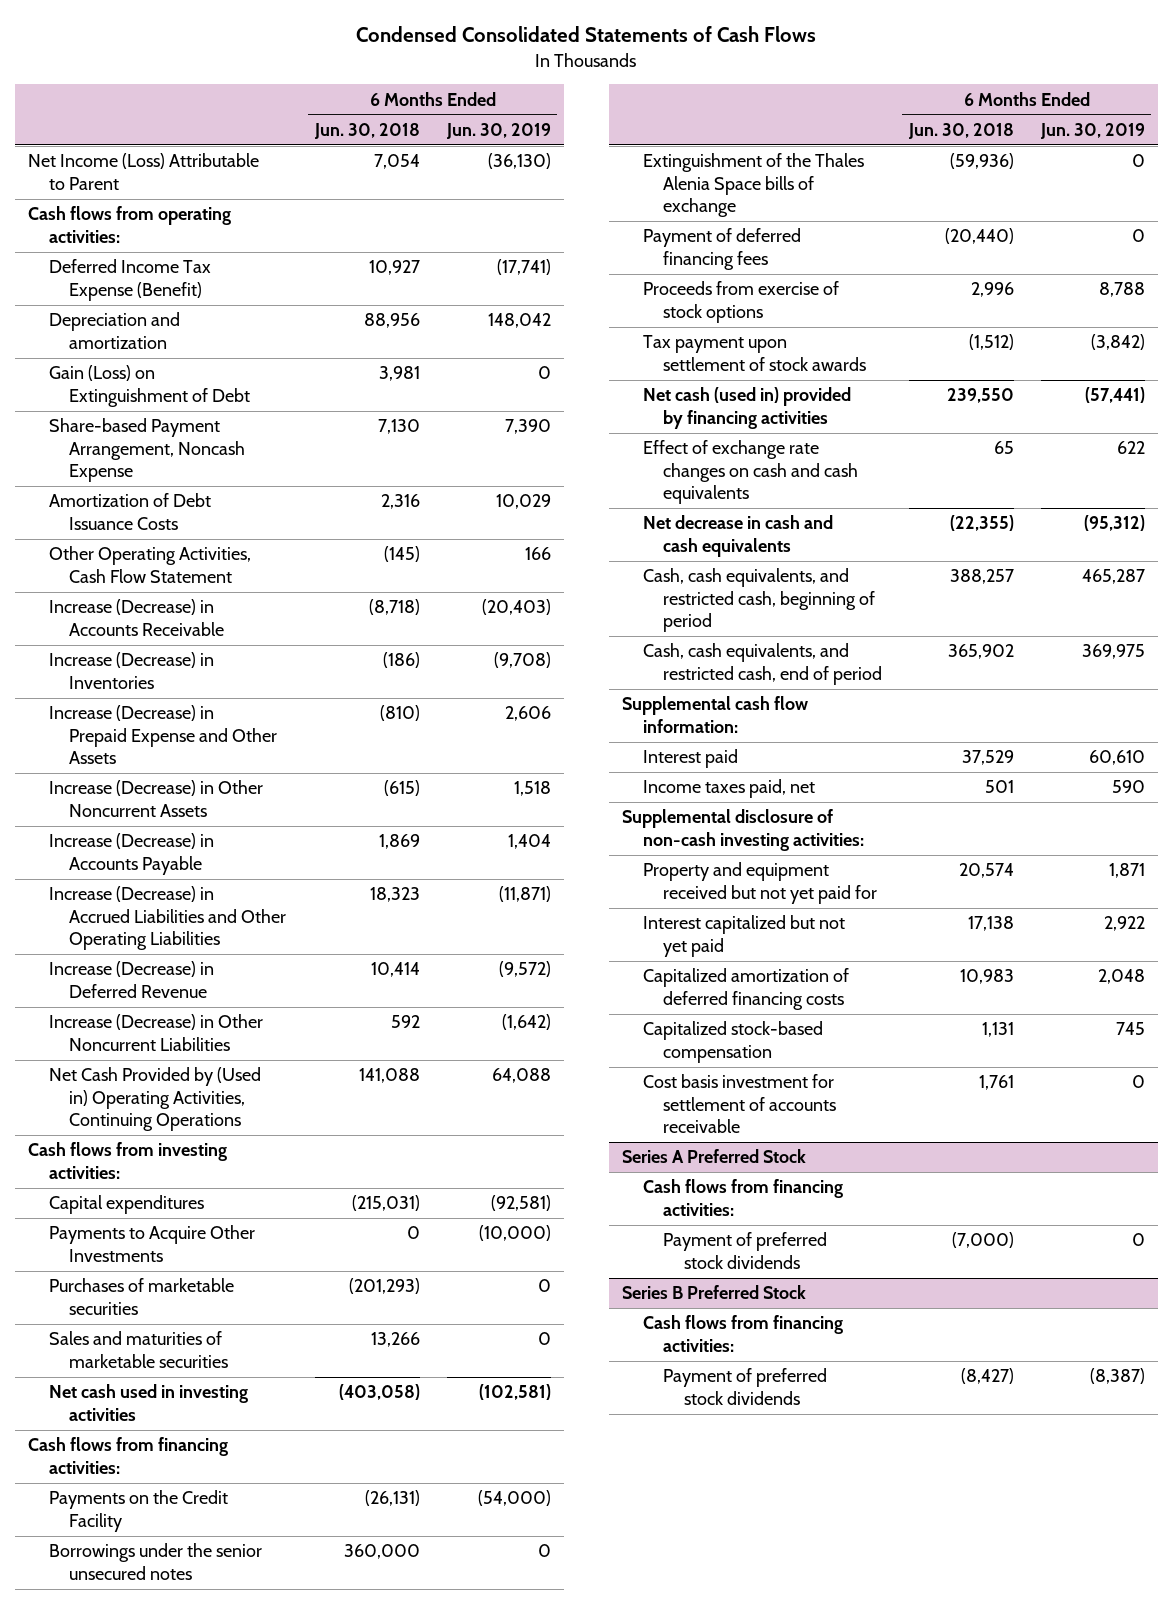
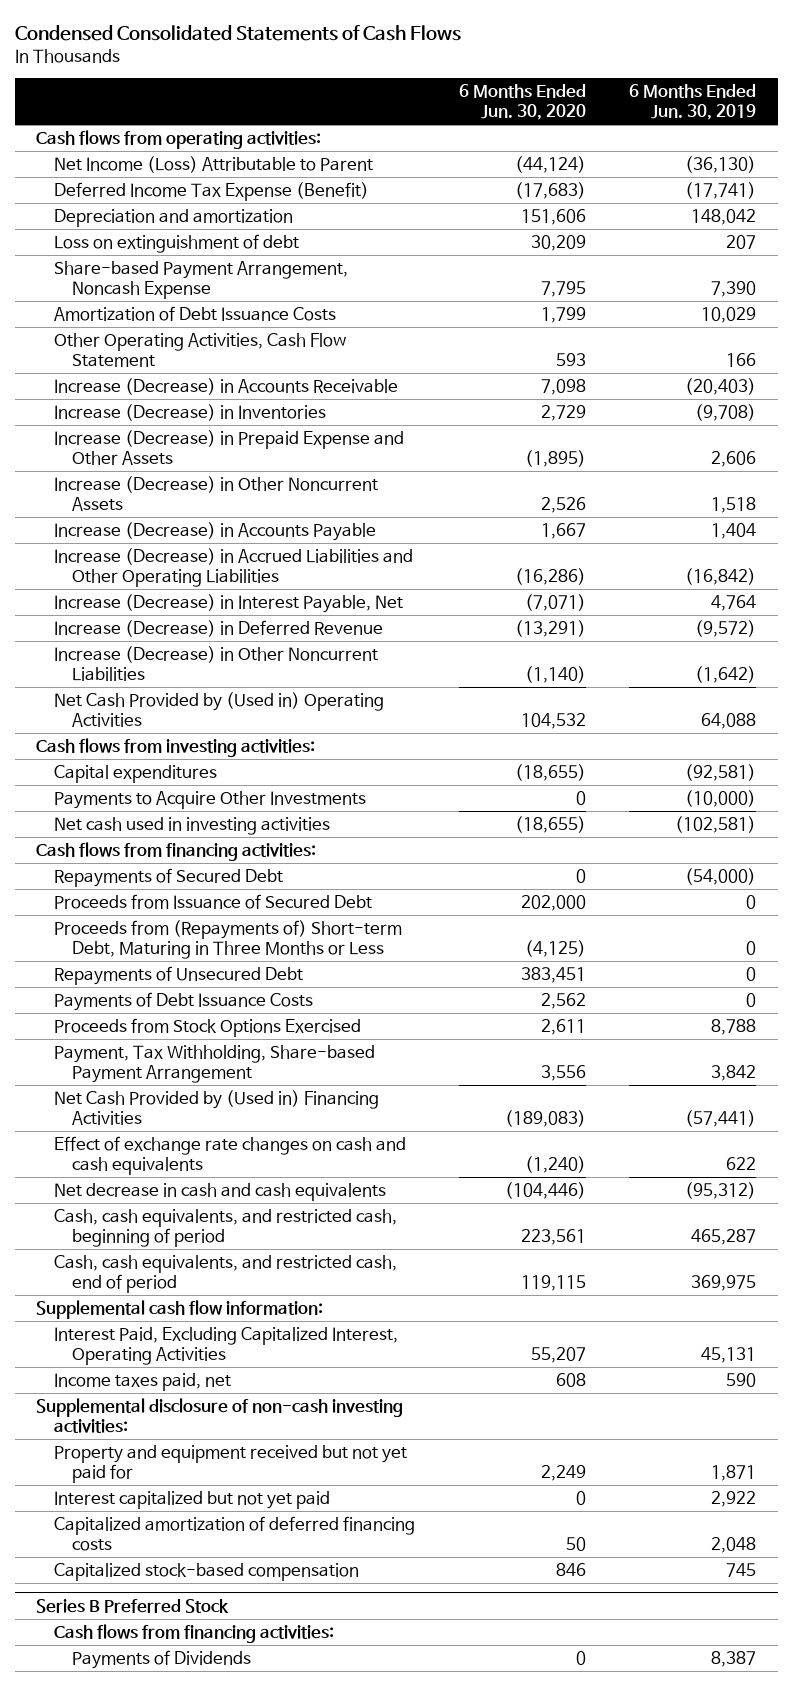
- | 6 Months Ended Jun. 30, 2018 | 6 Months Ended Jun. 30, 2019
+ | 6 Months Ended Jun. 30, 2020 | 6 Months Ended Jun. 30, 2019
moved down: Net Income (Loss) Attributable to Parent | (44,124) | (36,130)
- Gain (Loss) on Extinguishment of Debt | 3,981 | 0
+ Loss on extinguishment of debt | 30,209 | 207
- Increase (Decrease) in Accrued Liabilities and Other Operating Liabilities | 18,323 | (11,871)
+ Increase (Decrease) in Accrued Liabilities and Other Operating Liabilities | (16,286) | (16,842)
+ Increase (Decrease) in Interest Payable, Net | (7,071) | 4,764
- Net Cash Provided by (Used in) Operating Activities, Continuing Operations | 141,088 | 64,088
+ Net Cash Provided by (Used in) Operating Activities | 104,532 | 64,088
- Purchases of marketable securities | (201,293) | 0
- Sales and maturities of marketable securities | 13,266 | 0
- Payments on the Credit Facility | (26,131) | (54,000)
- Borrowings under the senior unsecured notes | 360,000 | 0
- Extinguishment of the Thales Alenia Space bills of exchange | (59,936) | 0
- Payment of deferred financing fees | (20,440) | 0
- Proceeds from exercise of stock options | 2,996 | 8,788
- Tax payment upon settlement of stock awards | (1,512) | (3,842)
- Net cash (used in) provided by financing activities | 239,550 | (57,441)
+ Repayments of Secured Debt | 0 | (54,000)
+ Proceeds from Issuance of Secured Debt | 202,000 | 0
+ Proceeds from (Repayments of) Short-term Debt, Maturing in Three Months or Less | (4,125) | 0
+ Repayments of Unsecured Debt | 383,451 | 0
+ Payments of Debt Issuance Costs | 2,562 | 0
+ Proceeds from Stock Options Exercised | 2,611 | 8,788
+ Payment, Tax Withholding, Share-based Payment Arrangement | 3,556 | 3,842
+ Net Cash Provided by (Used in) Financing Activities | (189,083) | (57,441)
- Interest paid | 37,529 | 60,610
+ Interest Paid, Excluding Capitalized Interest, Operating Activities | 55,207 | 45,131
- Cost basis investment for settlement of accounts receivable | 1,761 | 0
- Series A Preferred Stock
- Cash flows from financing activities:
- Payment of preferred stock dividends | (7,000) | 0
@ Series B Preferred Stock
- Payment of preferred stock dividends | (8,427) | (8,387)
+ Payments of Dividends | 0 | 8,387

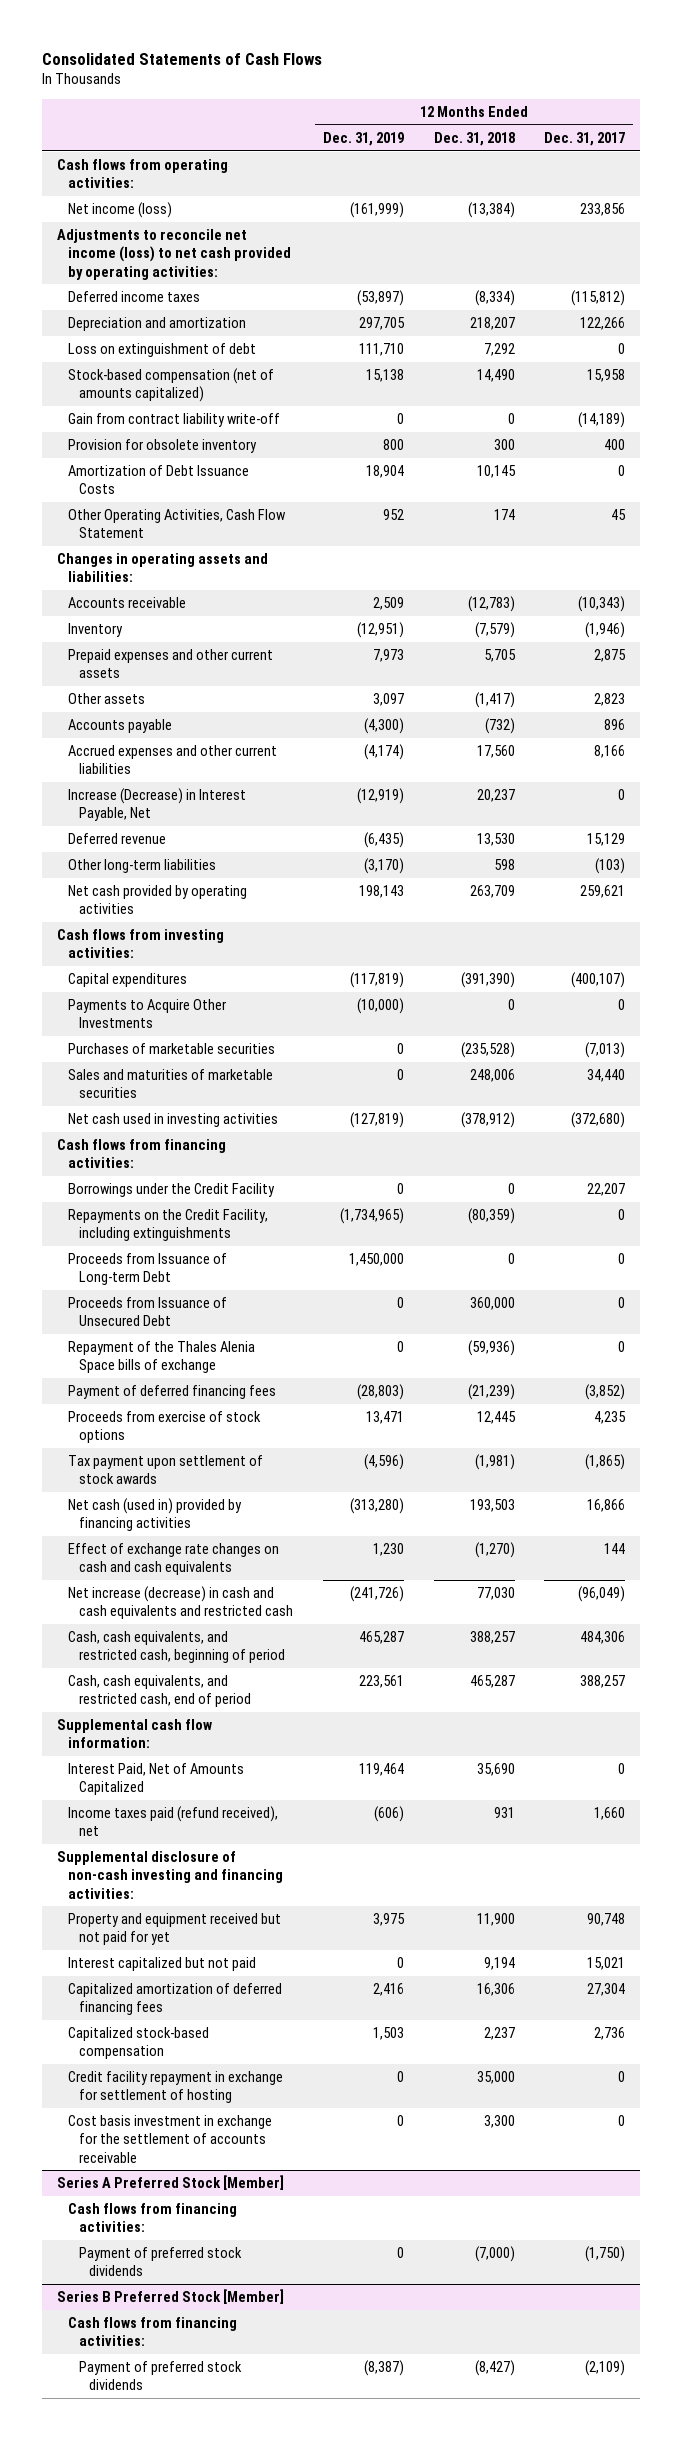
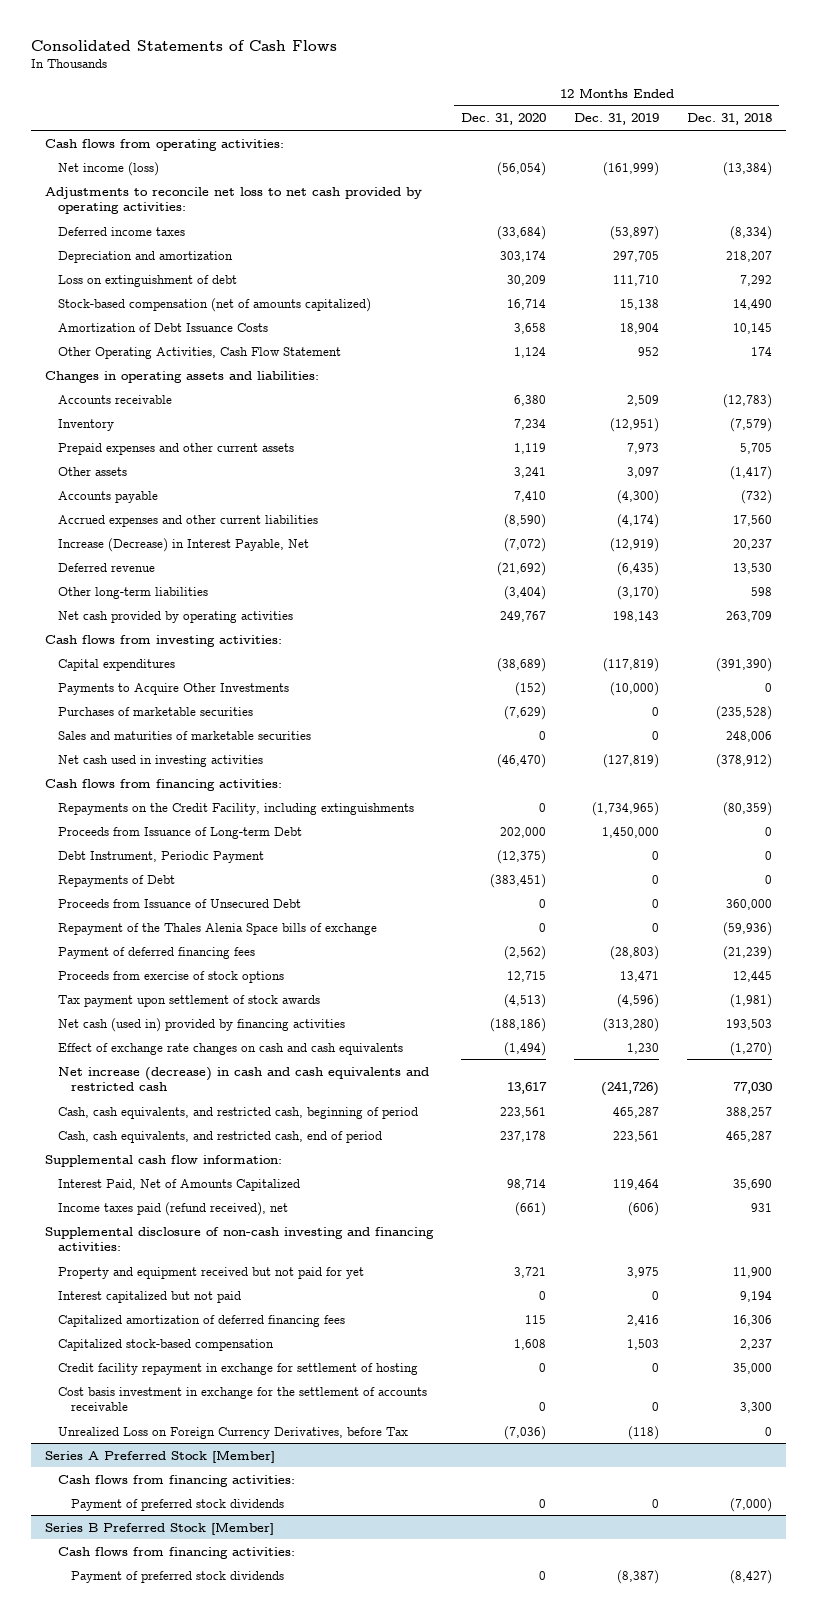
- | 12 Months Ended Dec. 31, 2019 | 12 Months Ended Dec. 31, 2018 | 12 Months Ended Dec. 31, 2017
+ | 12 Months Ended Dec. 31, 2020 | 12 Months Ended Dec. 31, 2019 | 12 Months Ended Dec. 31, 2018
- Adjustments to reconcile net income (loss) to net cash provided by operating activities:
+ Adjustments to reconcile net loss to net cash provided by operating activities:
- Gain from contract liability write-off | 0 | 0 | (14,189)
- Provision for obsolete inventory | 800 | 300 | 400
- Borrowings under the Credit Facility | 0 | 0 | 22,207
+ Debt Instrument, Periodic Payment | (12,375) | 0 | 0
+ Repayments of Debt | (383,451) | 0 | 0
+ Unrealized Loss on Foreign Currency Derivatives, before Tax | (7,036) | (118) | 0

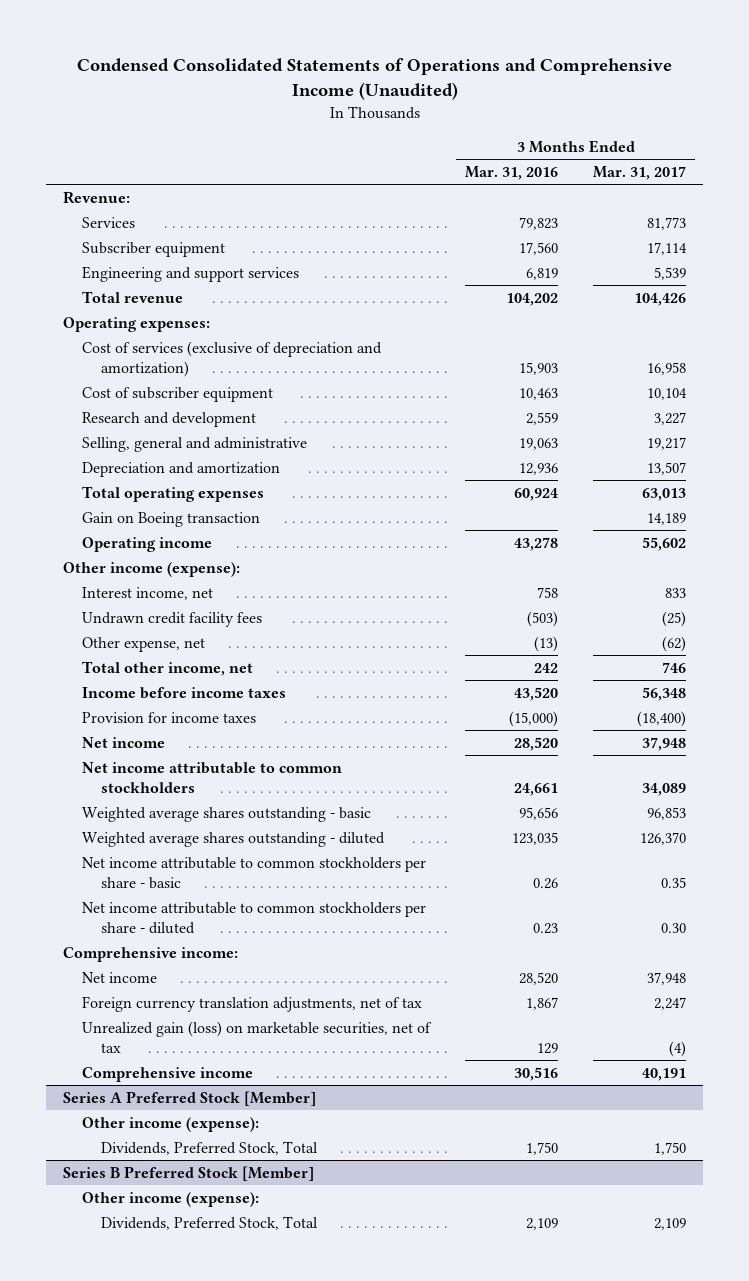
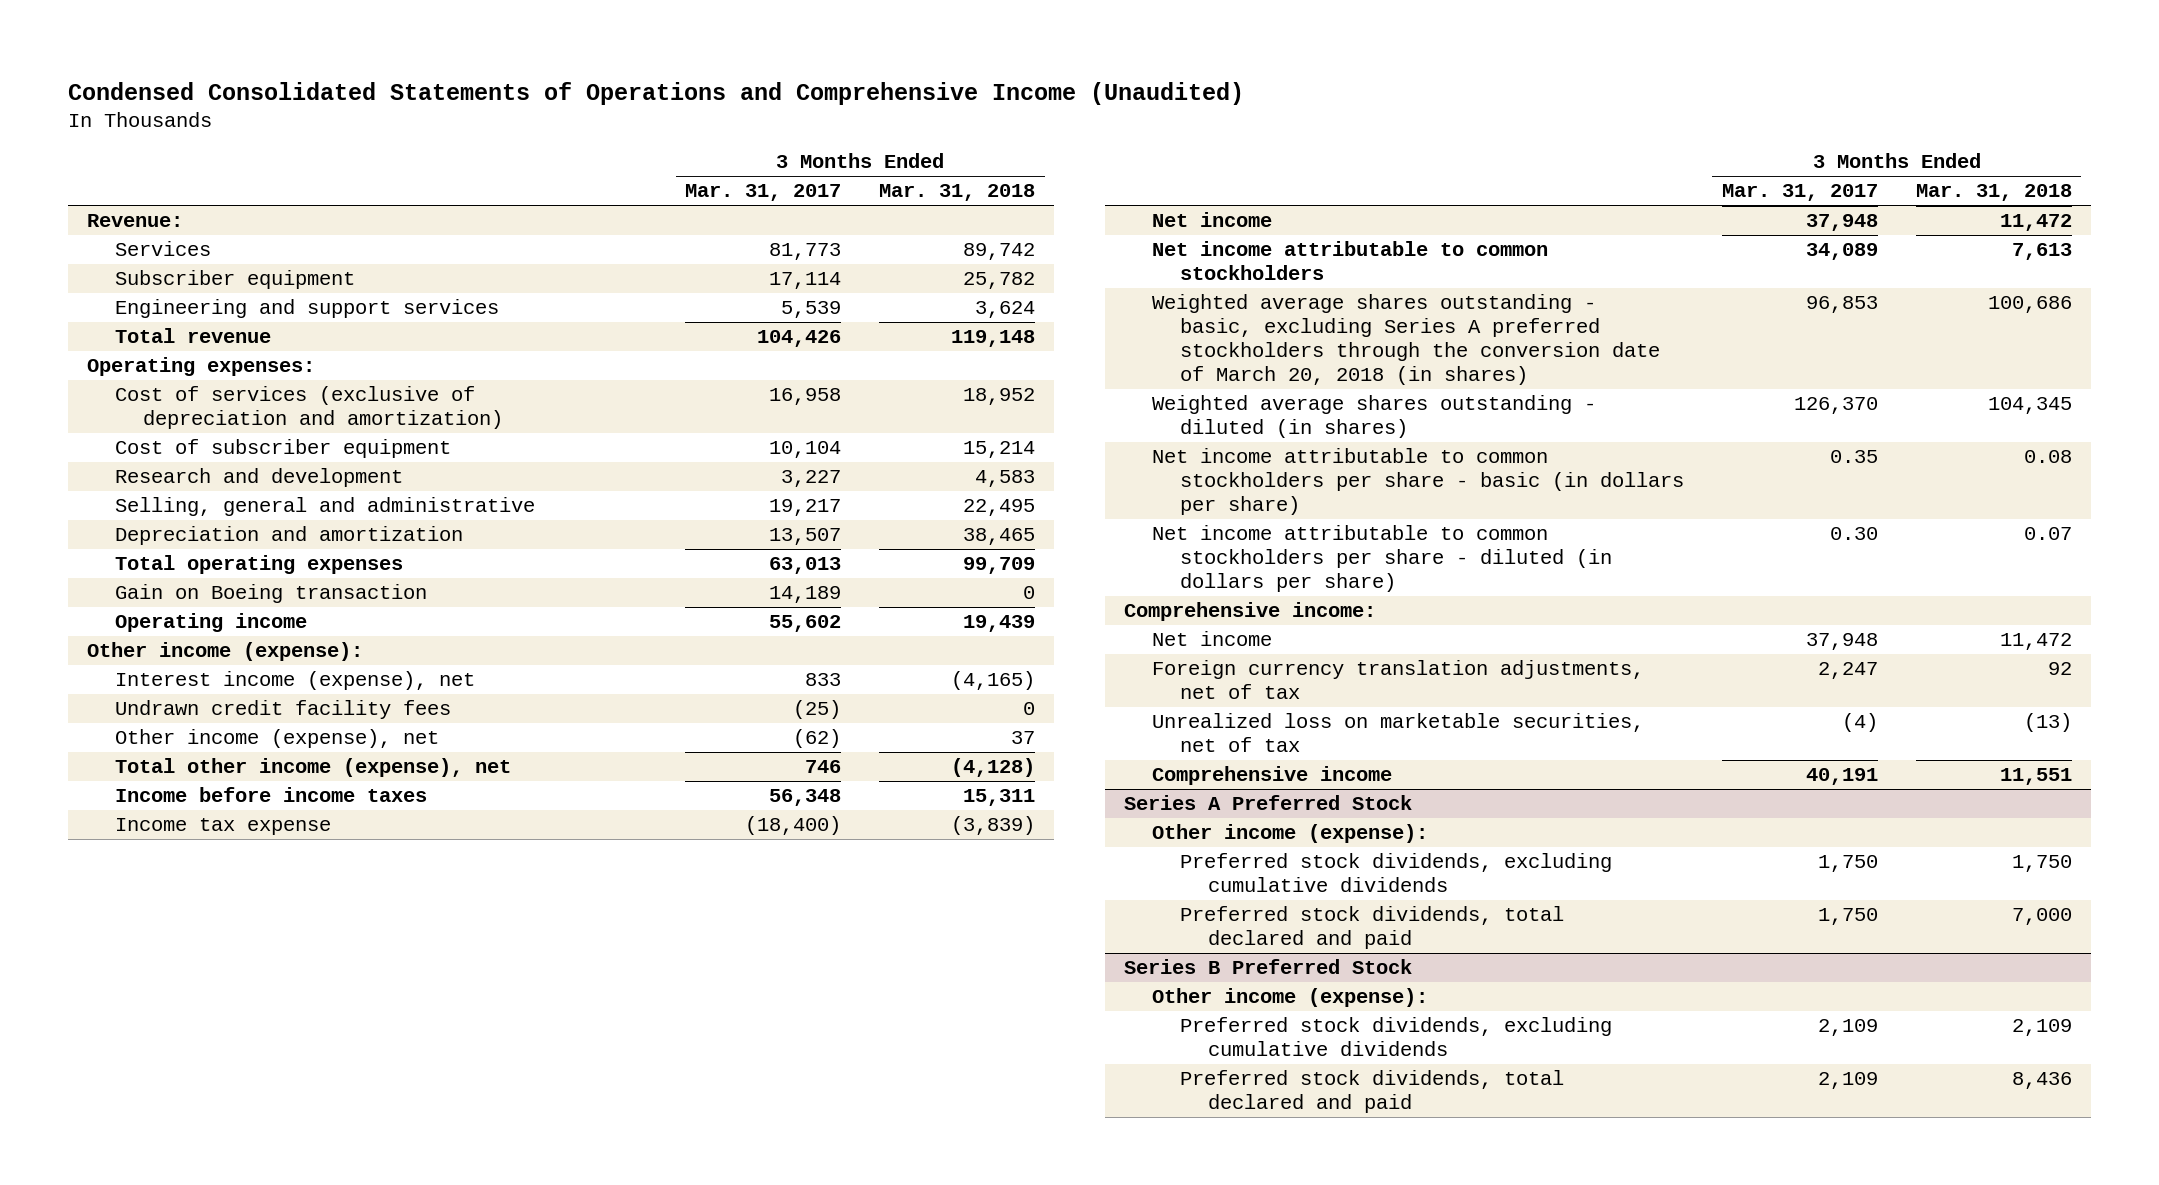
- | 3 Months Ended Mar. 31, 2016 | 3 Months Ended Mar. 31, 2017
+ | 3 Months Ended Mar. 31, 2017 | 3 Months Ended Mar. 31, 2018
- Interest income, net | 758 | 833
+ Interest income (expense), net | 833 | (4,165)
- Other expense, net | (13) | (62)
- Total other income, net | 242 | 746
+ Other income (expense), net | (62) | 37
+ Total other income (expense), net | 746 | (4,128)
- Provision for income taxes | (15,000) | (18,400)
+ Income tax expense | (18,400) | (3,839)
- Weighted average shares outstanding - basic | 95,656 | 96,853
- Weighted average shares outstanding - diluted | 123,035 | 126,370
- Net income attributable to common stockholders per share - basic | 0.26 | 0.35
- Net income attributable to common stockholders per share - diluted | 0.23 | 0.30
+ Weighted average shares outstanding - basic, excluding Series A preferred stockholders through the conversion date of March 20, 2018 (in shares) | 96,853 | 100,686
+ Weighted average shares outstanding - diluted (in shares) | 126,370 | 104,345
+ Net income attributable to common stockholders per share - basic (in dollars per share) | 0.35 | 0.08
+ Net income attributable to common stockholders per share - diluted (in dollars per share) | 0.30 | 0.07
- Unrealized gain (loss) on marketable securities, net of tax | 129 | (4)
+ Unrealized loss on marketable securities, net of tax | (4) | (13)
- Series A Preferred Stock [Member]
+ Series A Preferred Stock
- Dividends, Preferred Stock, Total | 1,750 | 1,750
- Series B Preferred Stock [Member]
+ Preferred stock dividends, excluding cumulative dividends | 1,750 | 1,750
+ Preferred stock dividends, total declared and paid | 1,750 | 7,000
+ Series B Preferred Stock
- Dividends, Preferred Stock, Total | 2,109 | 2,109
+ Preferred stock dividends, excluding cumulative dividends | 2,109 | 2,109
+ Preferred stock dividends, total declared and paid | 2,109 | 8,436

